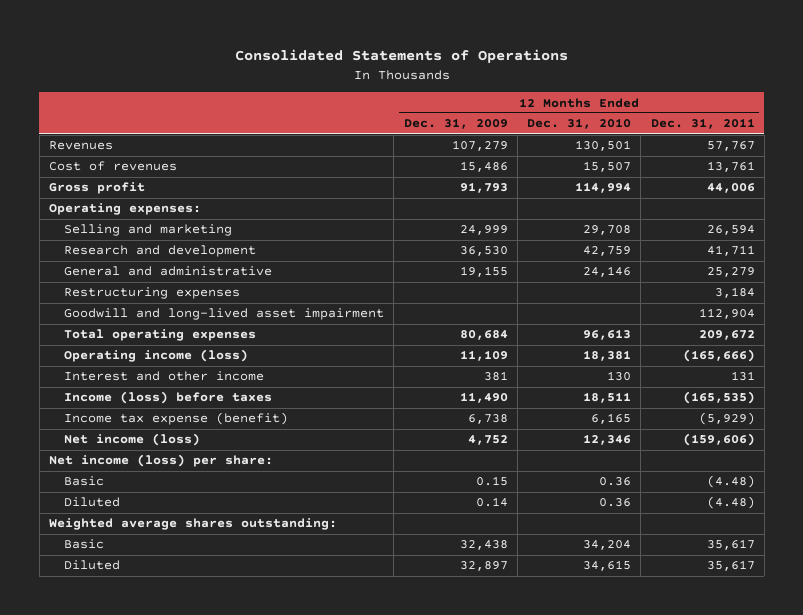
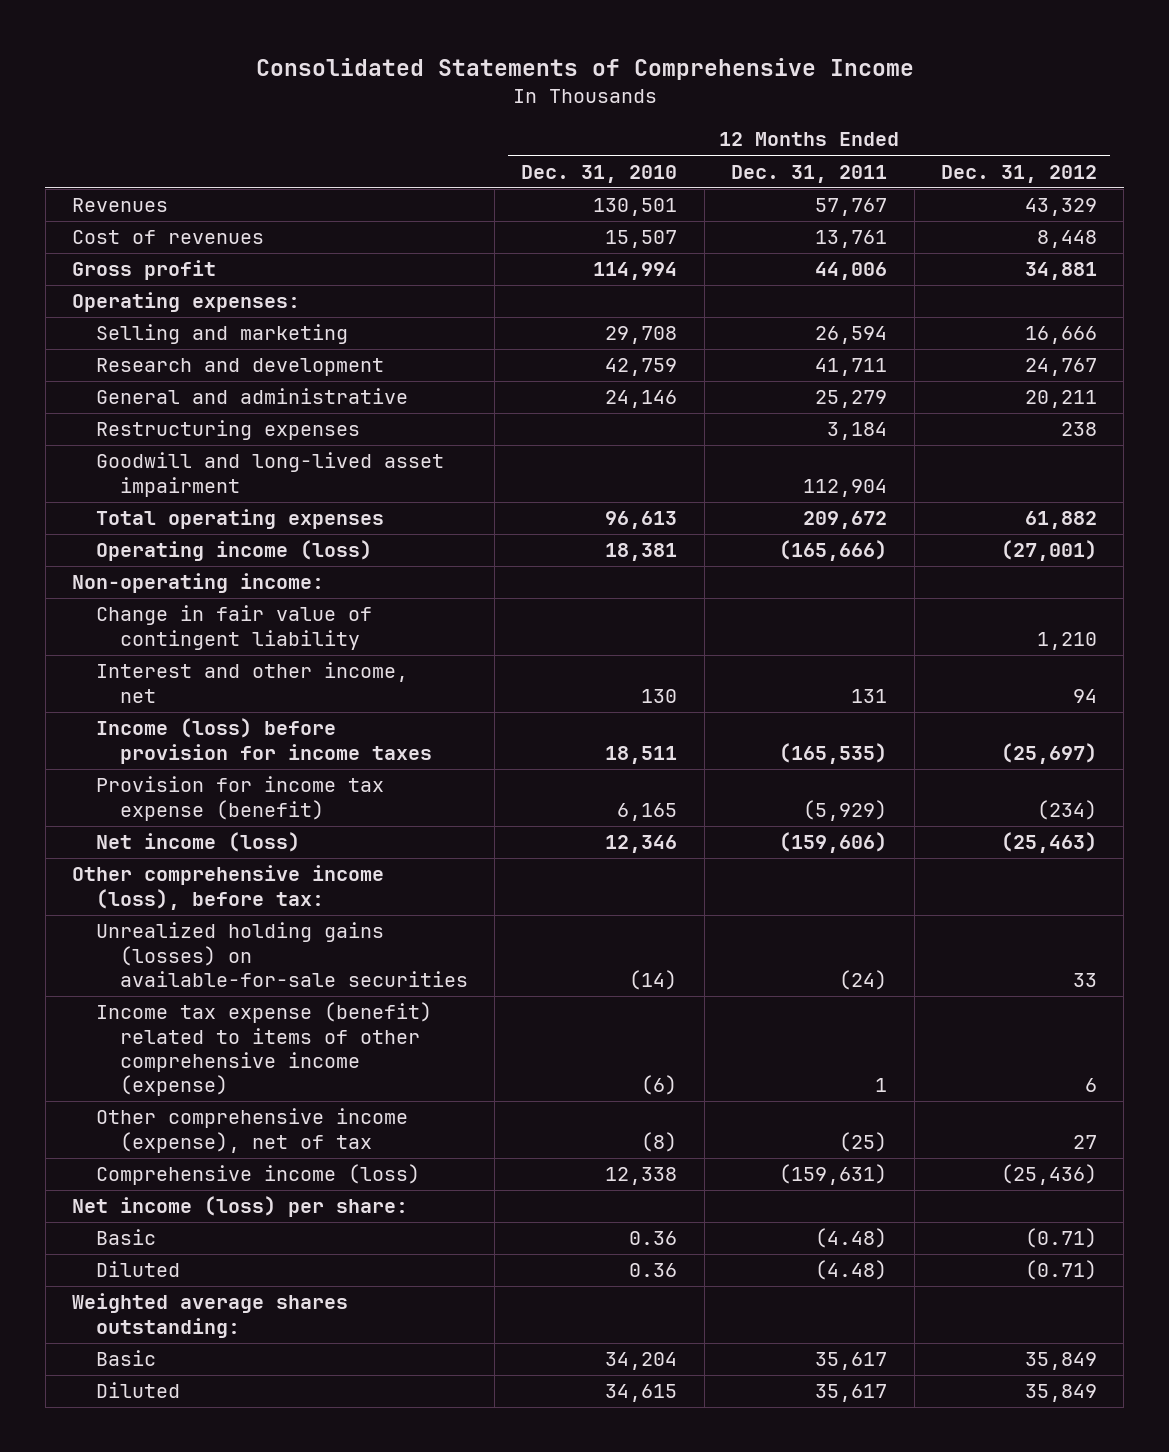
- Consolidated Statements of Operations
+ Consolidated Statements of Comprehensive Income
- | 12 Months Ended Dec. 31, 2009 | 12 Months Ended Dec. 31, 2010 | 12 Months Ended Dec. 31, 2011
+ | 12 Months Ended Dec. 31, 2010 | 12 Months Ended Dec. 31, 2011 | 12 Months Ended Dec. 31, 2012
- Interest and other income | 381 | 130 | 131
- Income (loss) before taxes | 11,490 | 18,511 | (165,535)
- Income tax expense (benefit) | 6,738 | 6,165 | (5,929)
+ Non-operating income:
+ Change in fair value of contingent liability | | | 1,210
+ Interest and other income, net | 130 | 131 | 94
+ Income (loss) before provision for income taxes | 18,511 | (165,535) | (25,697)
+ Provision for income tax expense (benefit) | 6,165 | (5,929) | (234)
+ Other comprehensive income (loss), before tax:
+ Unrealized holding gains (losses) on available-for-sale securities | (14) | (24) | 33
+ Income tax expense (benefit) related to items of other comprehensive income (expense) | (6) | 1 | 6
+ Other comprehensive income (expense), net of tax | (8) | (25) | 27
+ Comprehensive income (loss) | 12,338 | (159,631) | (25,436)

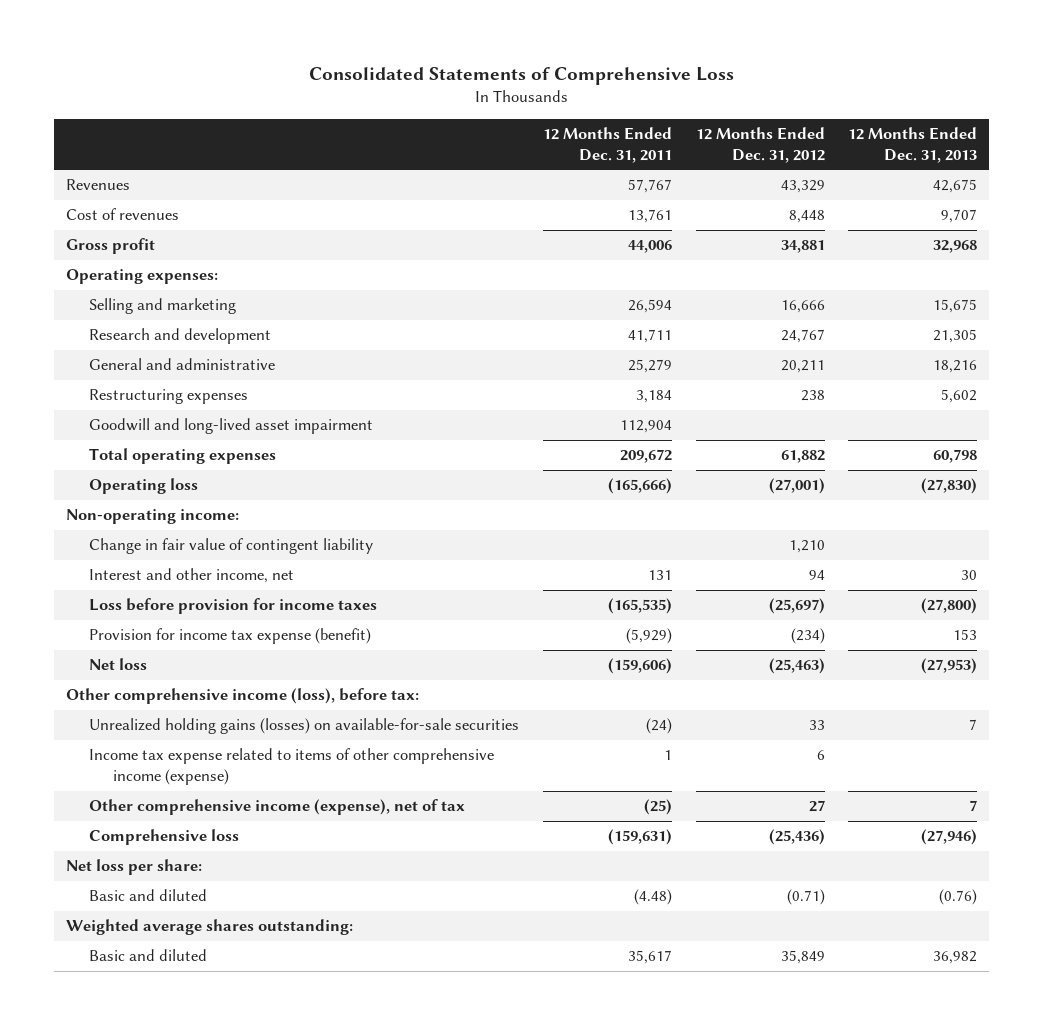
- Consolidated Statements of Comprehensive Income
+ Consolidated Statements of Comprehensive Loss
- | 12 Months Ended Dec. 31, 2010 | 12 Months Ended Dec. 31, 2011 | 12 Months Ended Dec. 31, 2012
+ | 12 Months Ended Dec. 31, 2011 | 12 Months Ended Dec. 31, 2012 | 12 Months Ended Dec. 31, 2013
- Operating income (loss) | 18,381 | (165,666) | (27,001)
+ Operating loss | (165,666) | (27,001) | (27,830)
- Income (loss) before provision for income taxes | 18,511 | (165,535) | (25,697)
+ Loss before provision for income taxes | (165,535) | (25,697) | (27,800)
- Net income (loss) | 12,346 | (159,606) | (25,463)
+ Net loss | (159,606) | (25,463) | (27,953)
- Income tax expense (benefit) related to items of other comprehensive income (expense) | (6) | 1 | 6
+ Income tax expense related to items of other comprehensive income (expense) | 1 | 6 |
- Comprehensive income (loss) | 12,338 | (159,631) | (25,436)
- Net income (loss) per share:
- Basic | 0.36 | (4.48) | (0.71)
- Diluted | 0.36 | (4.48) | (0.71)
+ Comprehensive loss | (159,631) | (25,436) | (27,946)
+ Net loss per share:
+ Basic and diluted | (4.48) | (0.71) | (0.76)
- Basic | 34,204 | 35,617 | 35,849
- Diluted | 34,615 | 35,617 | 35,849
+ Basic and diluted | 35,617 | 35,849 | 36,982

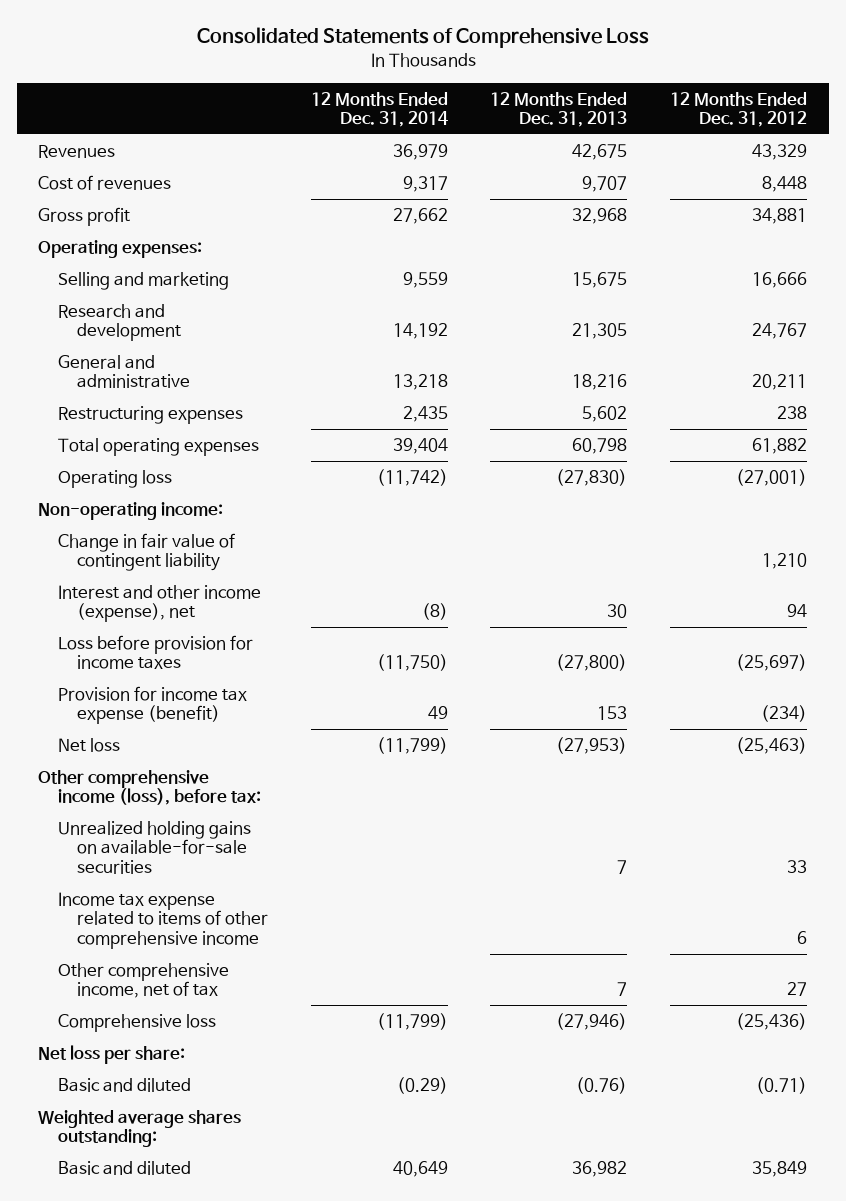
- | 12 Months Ended Dec. 31, 2011 | 12 Months Ended Dec. 31, 2012 | 12 Months Ended Dec. 31, 2013
+ | 12 Months Ended Dec. 31, 2014 | 12 Months Ended Dec. 31, 2013 | 12 Months Ended Dec. 31, 2012
- Goodwill and long-lived asset impairment | 112,904 | |
- Interest and other income, net | 131 | 94 | 30
+ Interest and other income (expense), net | (8) | 30 | 94
- Unrealized holding gains (losses) on available-for-sale securities | (24) | 33 | 7
- Income tax expense related to items of other comprehensive income (expense) | 1 | 6 |
- Other comprehensive income (expense), net of tax | (25) | 27 | 7
+ Unrealized holding gains on available-for-sale securities | | 7 | 33
+ Income tax expense related to items of other comprehensive income | | | 6
+ Other comprehensive income, net of tax | | 7 | 27

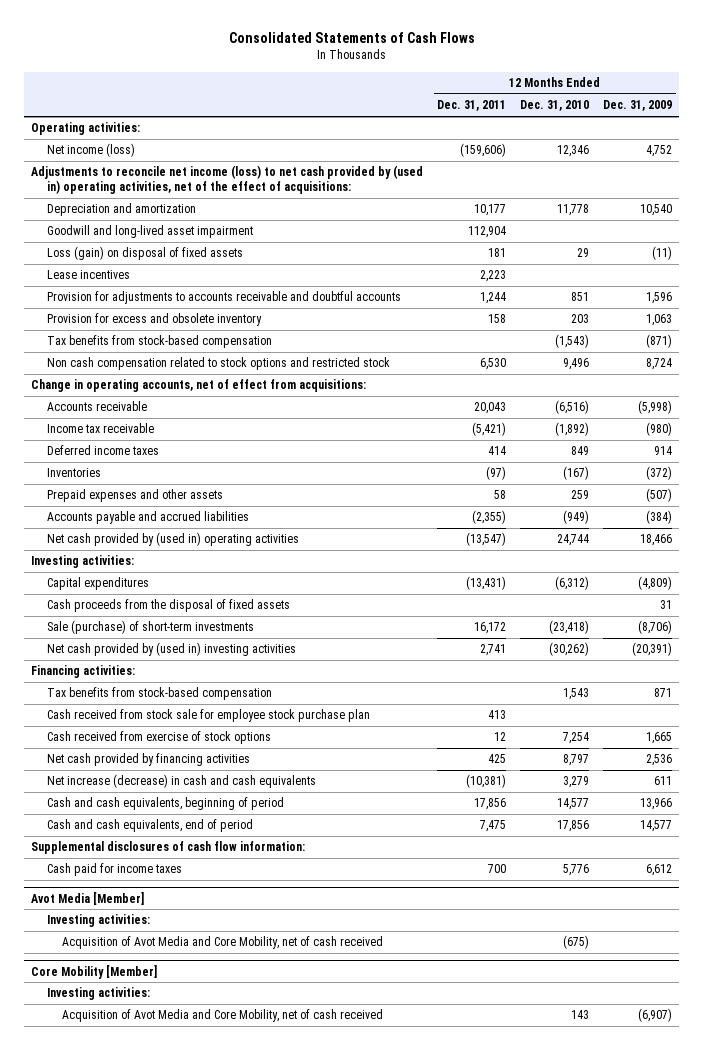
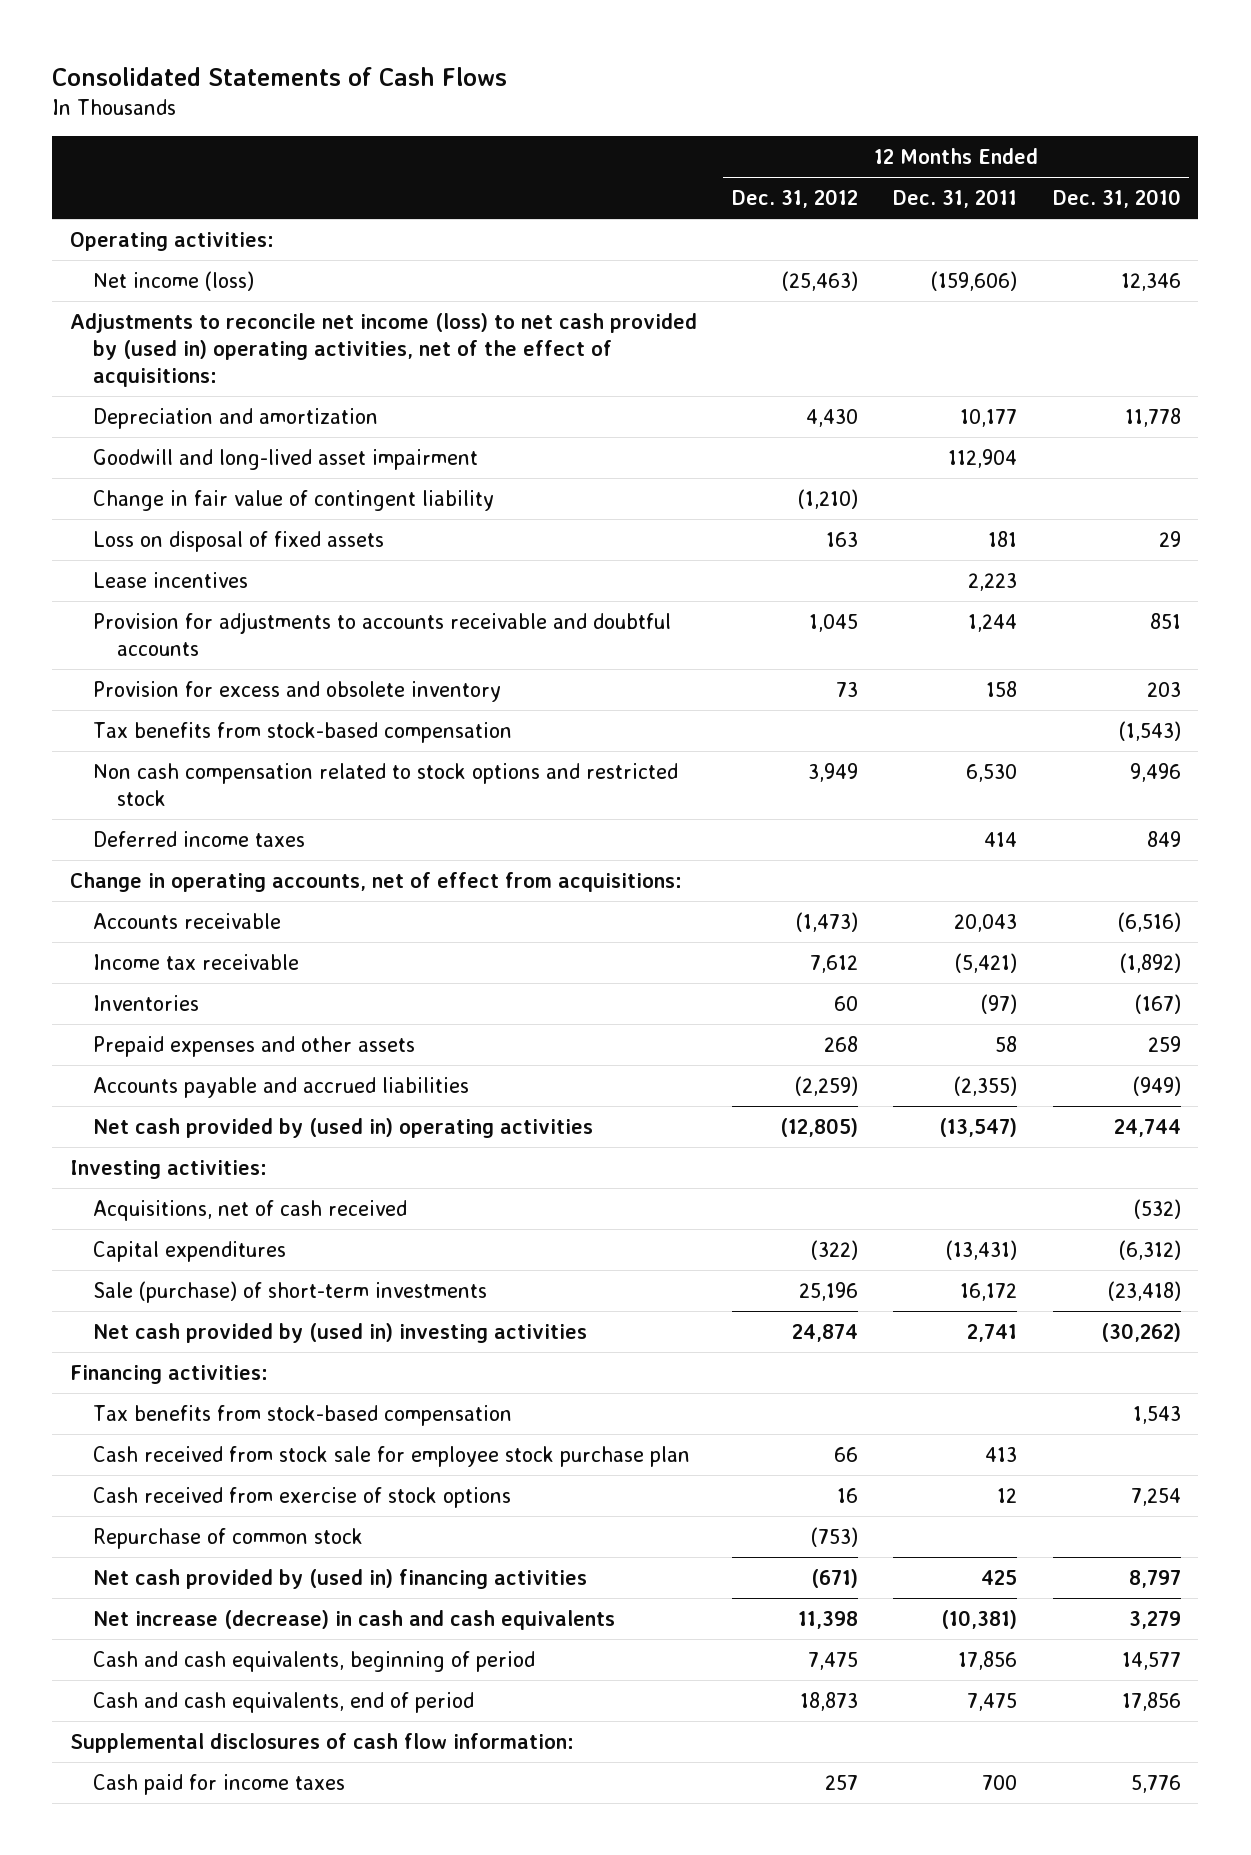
- | 12 Months Ended Dec. 31, 2011 | 12 Months Ended Dec. 31, 2010 | 12 Months Ended Dec. 31, 2009
+ | 12 Months Ended Dec. 31, 2012 | 12 Months Ended Dec. 31, 2011 | 12 Months Ended Dec. 31, 2010
- Loss (gain) on disposal of fixed assets | 181 | 29 | (11)
+ Change in fair value of contingent liability | (1,210) | |
+ Loss on disposal of fixed assets | 163 | 181 | 29
moved up: Deferred income taxes | | 414 | 849
+ Acquisitions, net of cash received | | | (532)
- Cash proceeds from the disposal of fixed assets | | | 31
- Net cash provided by financing activities | 425 | 8,797 | 2,536
+ Repurchase of common stock | (753) | |
+ Net cash provided by (used in) financing activities | (671) | 425 | 8,797
- Avot Media [Member]
- Investing activities:
- Acquisition of Avot Media and Core Mobility, net of cash received | | (675) |
- Core Mobility [Member]
- Investing activities:
- Acquisition of Avot Media and Core Mobility, net of cash received | | 143 | (6,907)

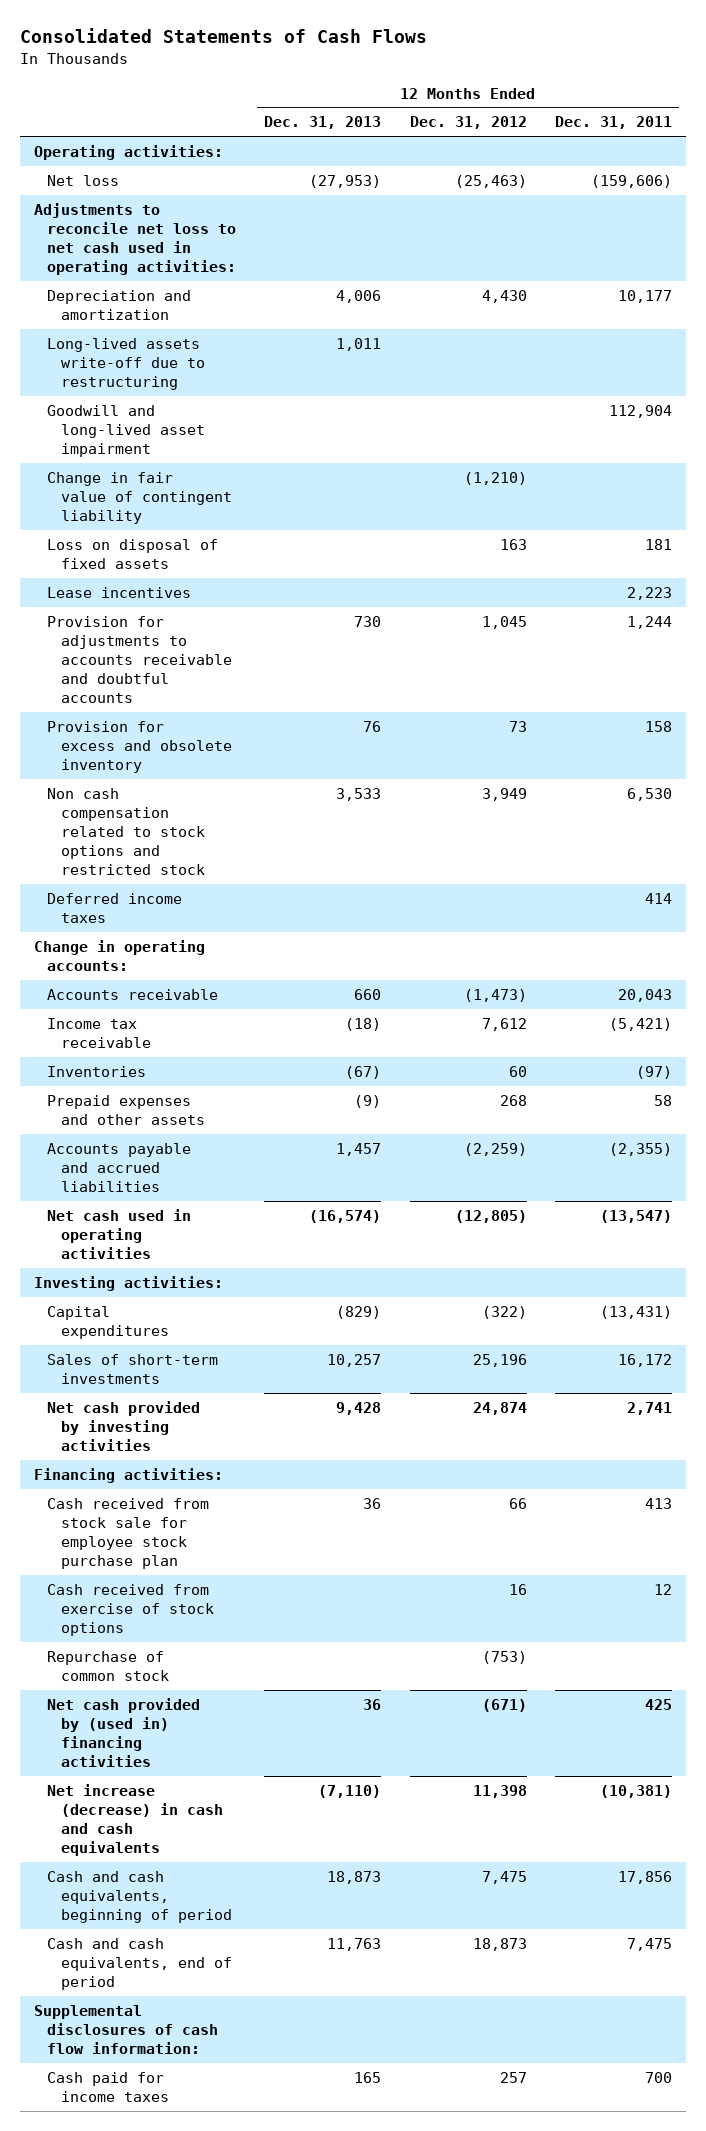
- | 12 Months Ended Dec. 31, 2012 | 12 Months Ended Dec. 31, 2011 | 12 Months Ended Dec. 31, 2010
+ | 12 Months Ended Dec. 31, 2013 | 12 Months Ended Dec. 31, 2012 | 12 Months Ended Dec. 31, 2011
- Net income (loss) | (25,463) | (159,606) | 12,346
- Adjustments to reconcile net income (loss) to net cash provided by (used in) operating activities, net of the effect of acquisitions:
+ Net loss | (27,953) | (25,463) | (159,606)
+ Adjustments to reconcile net loss to net cash used in operating activities:
+ Long-lived assets write-off due to restructuring | 1,011 | |
- Tax benefits from stock-based compensation | | | (1,543)
- Change in operating accounts, net of effect from acquisitions:
+ Change in operating accounts:
- Net cash provided by (used in) operating activities | (12,805) | (13,547) | 24,744
+ Net cash used in operating activities | (16,574) | (12,805) | (13,547)
- Acquisitions, net of cash received | | | (532)
- Sale (purchase) of short-term investments | 25,196 | 16,172 | (23,418)
- Net cash provided by (used in) investing activities | 24,874 | 2,741 | (30,262)
+ Sales of short-term investments | 10,257 | 25,196 | 16,172
+ Net cash provided by investing activities | 9,428 | 24,874 | 2,741
- Tax benefits from stock-based compensation | | | 1,543

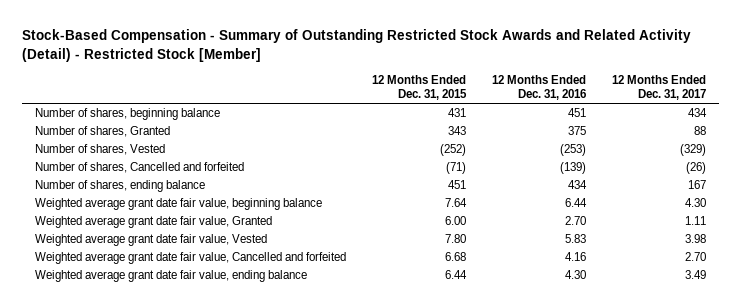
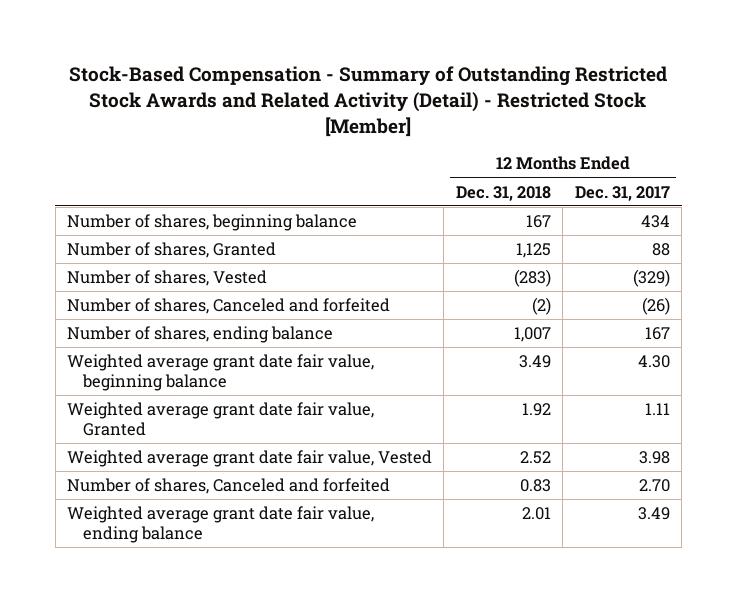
- | 12 Months Ended Dec. 31, 2015 | 12 Months Ended Dec. 31, 2016 | 12 Months Ended Dec. 31, 2017
+ | 12 Months Ended Dec. 31, 2018 | 12 Months Ended Dec. 31, 2017
- Number of shares, Cancelled and forfeited | (71) | (139) | (26)
+ Number of shares, Canceled and forfeited | (2) | (26)
- Weighted average grant date fair value, Cancelled and forfeited | 6.68 | 4.16 | 2.70
+ Number of shares, Canceled and forfeited | 0.83 | 2.70

